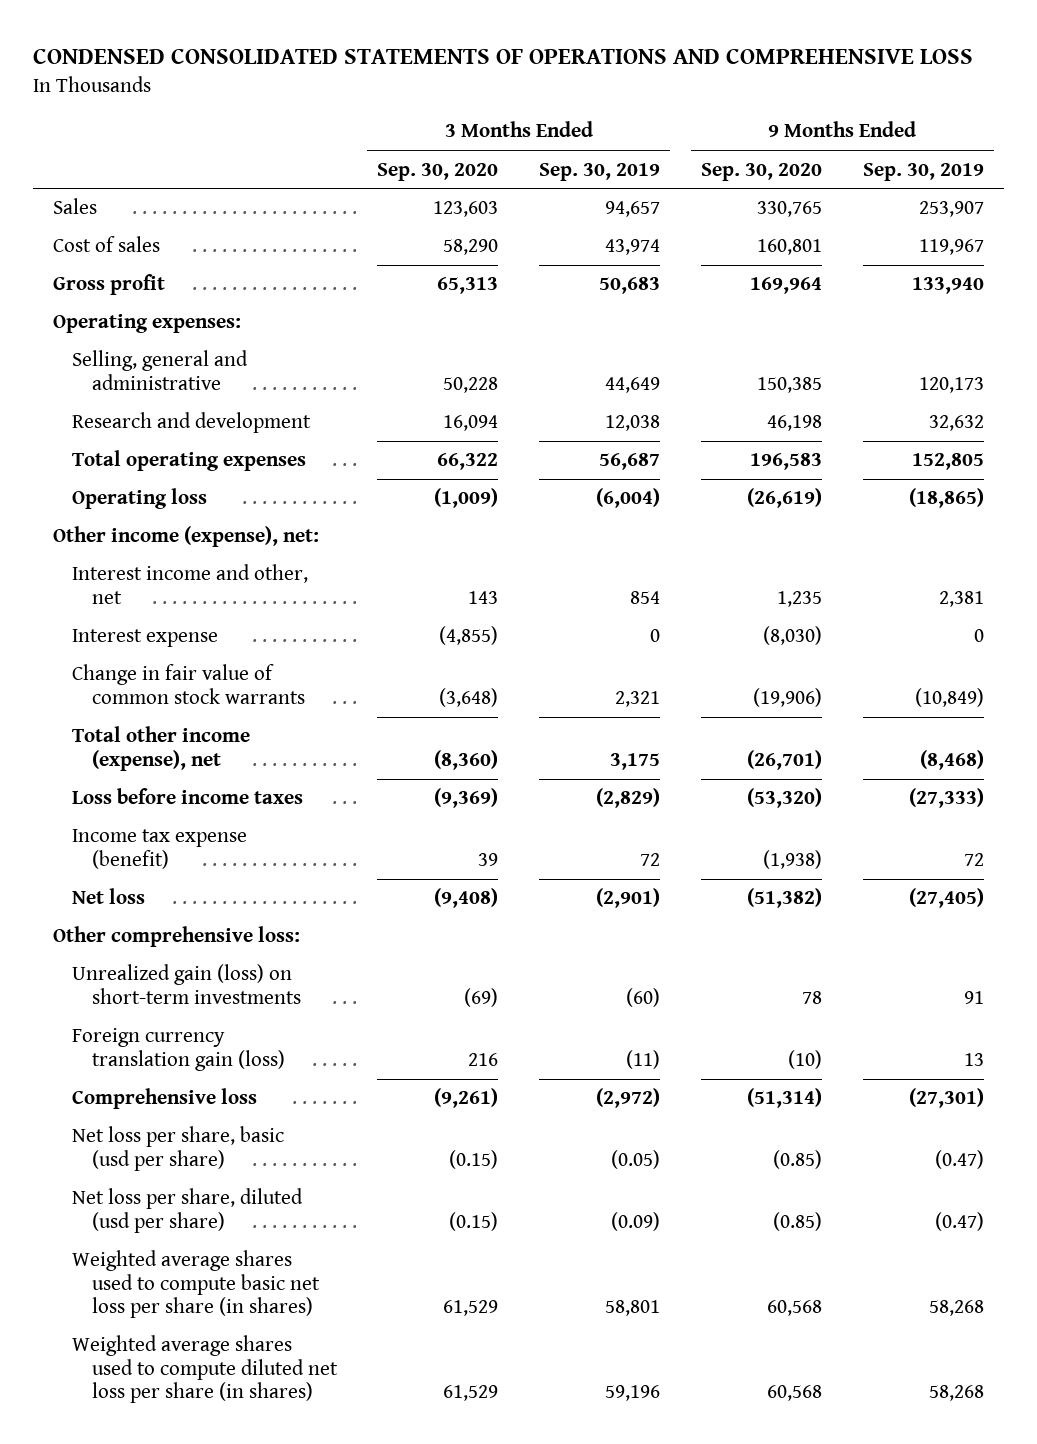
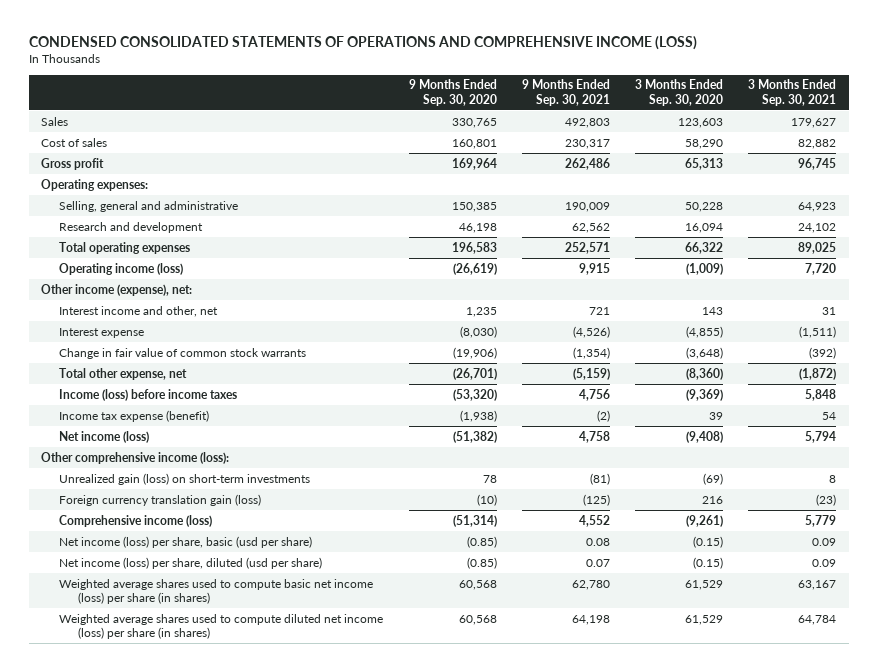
- CONDENSED CONSOLIDATED STATEMENTS OF OPERATIONS AND COMPREHENSIVE LOSS
+ CONDENSED CONSOLIDATED STATEMENTS OF OPERATIONS AND COMPREHENSIVE INCOME (LOSS)
- | 3 Months Ended Sep. 30, 2020 | 3 Months Ended Sep. 30, 2019 | 9 Months Ended Sep. 30, 2020 | 9 Months Ended Sep. 30, 2019
+ | 9 Months Ended Sep. 30, 2020 | 9 Months Ended Sep. 30, 2021 | 3 Months Ended Sep. 30, 2020 | 3 Months Ended Sep. 30, 2021
- Operating loss | (1,009) | (6,004) | (26,619) | (18,865)
+ Operating income (loss) | (26,619) | 9,915 | (1,009) | 7,720
- Total other income (expense), net | (8,360) | 3,175 | (26,701) | (8,468)
- Loss before income taxes | (9,369) | (2,829) | (53,320) | (27,333)
+ Total other expense, net | (26,701) | (5,159) | (8,360) | (1,872)
+ Income (loss) before income taxes | (53,320) | 4,756 | (9,369) | 5,848
- Net loss | (9,408) | (2,901) | (51,382) | (27,405)
- Other comprehensive loss:
+ Net income (loss) | (51,382) | 4,758 | (9,408) | 5,794
+ Other comprehensive income (loss):
- Comprehensive loss | (9,261) | (2,972) | (51,314) | (27,301)
- Net loss per share, basic (usd per share) | (0.15) | (0.05) | (0.85) | (0.47)
- Net loss per share, diluted (usd per share) | (0.15) | (0.09) | (0.85) | (0.47)
- Weighted average shares used to compute basic net loss per share (in shares) | 61,529 | 58,801 | 60,568 | 58,268
- Weighted average shares used to compute diluted net loss per share (in shares) | 61,529 | 59,196 | 60,568 | 58,268
+ Comprehensive income (loss) | (51,314) | 4,552 | (9,261) | 5,779
+ Net income (loss) per share, basic (usd per share) | (0.85) | 0.08 | (0.15) | 0.09
+ Net income (loss) per share, diluted (usd per share) | (0.85) | 0.07 | (0.15) | 0.09
+ Weighted average shares used to compute basic net income (loss) per share (in shares) | 60,568 | 62,780 | 61,529 | 63,167
+ Weighted average shares used to compute diluted net income (loss) per share (in shares) | 60,568 | 64,198 | 61,529 | 64,784

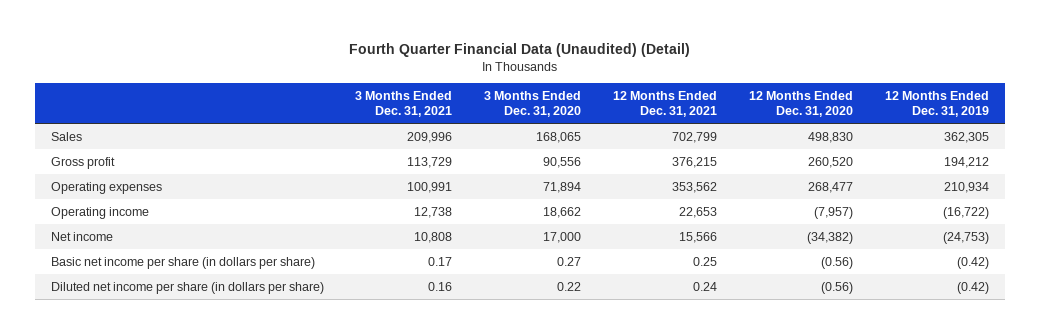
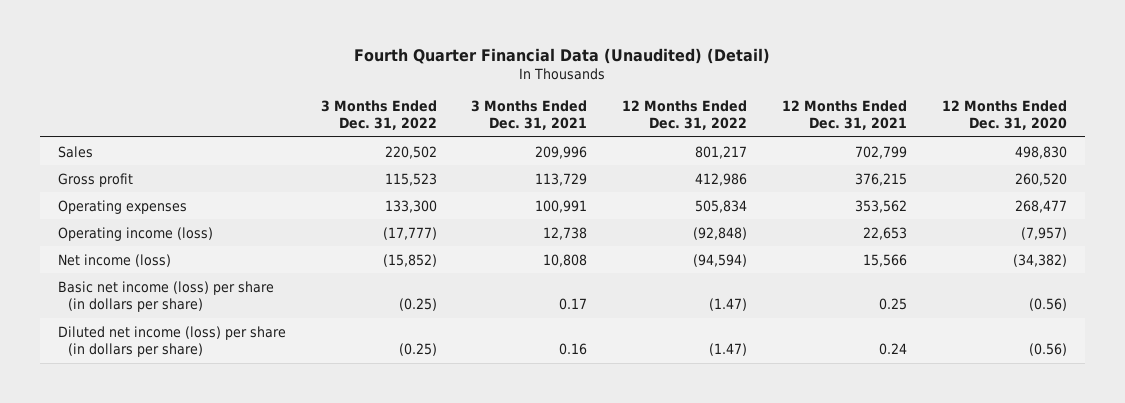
- | 3 Months Ended Dec. 31, 2021 | 3 Months Ended Dec. 31, 2020 | 12 Months Ended Dec. 31, 2021 | 12 Months Ended Dec. 31, 2020 | 12 Months Ended Dec. 31, 2019
+ | 3 Months Ended Dec. 31, 2022 | 3 Months Ended Dec. 31, 2021 | 12 Months Ended Dec. 31, 2022 | 12 Months Ended Dec. 31, 2021 | 12 Months Ended Dec. 31, 2020
- Operating income | 12,738 | 18,662 | 22,653 | (7,957) | (16,722)
- Net income | 10,808 | 17,000 | 15,566 | (34,382) | (24,753)
- Basic net income per share (in dollars per share) | 0.17 | 0.27 | 0.25 | (0.56) | (0.42)
- Diluted net income per share (in dollars per share) | 0.16 | 0.22 | 0.24 | (0.56) | (0.42)
+ Operating income (loss) | (17,777) | 12,738 | (92,848) | 22,653 | (7,957)
+ Net income (loss) | (15,852) | 10,808 | (94,594) | 15,566 | (34,382)
+ Basic net income (loss) per share (in dollars per share) | (0.25) | 0.17 | (1.47) | 0.25 | (0.56)
+ Diluted net income (loss) per share (in dollars per share) | (0.25) | 0.16 | (1.47) | 0.24 | (0.56)

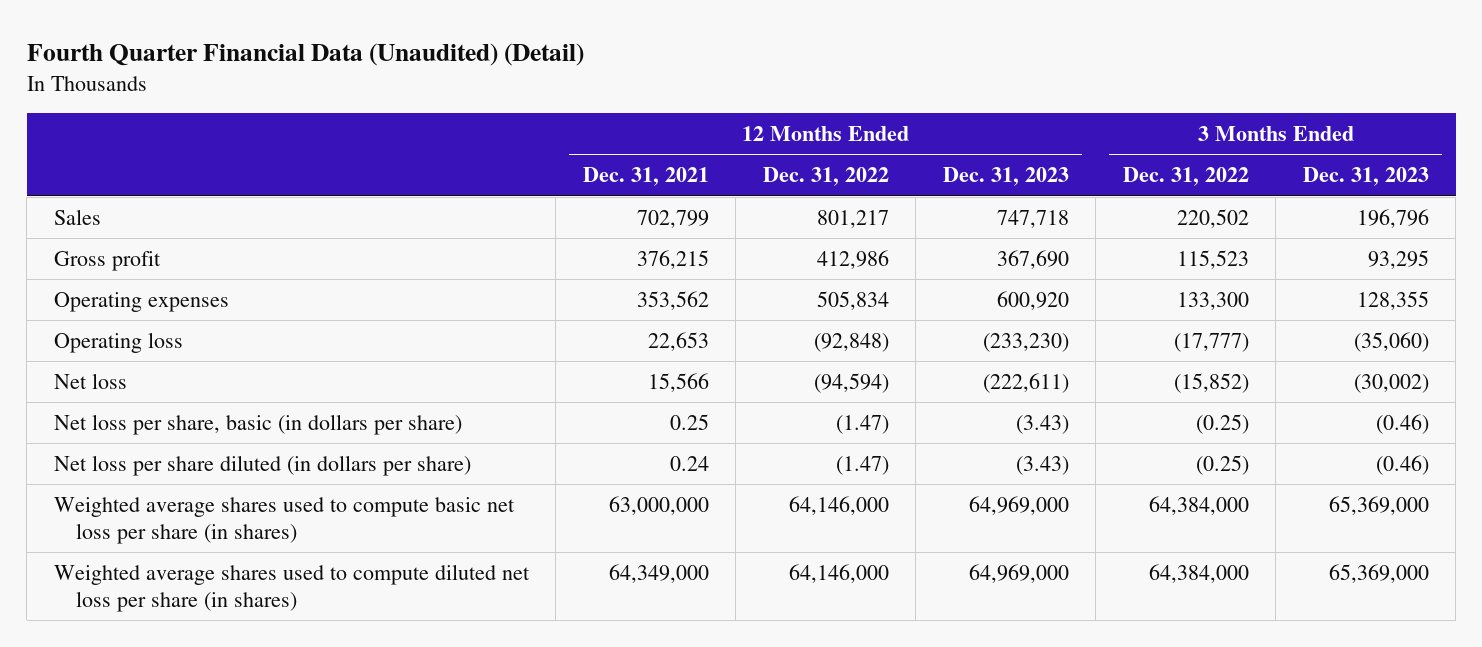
- | 3 Months Ended Dec. 31, 2022 | 3 Months Ended Dec. 31, 2021 | 12 Months Ended Dec. 31, 2022 | 12 Months Ended Dec. 31, 2021 | 12 Months Ended Dec. 31, 2020
+ | 12 Months Ended Dec. 31, 2021 | 12 Months Ended Dec. 31, 2022 | 12 Months Ended Dec. 31, 2023 | 3 Months Ended Dec. 31, 2022 | 3 Months Ended Dec. 31, 2023
- Operating income (loss) | (17,777) | 12,738 | (92,848) | 22,653 | (7,957)
- Net income (loss) | (15,852) | 10,808 | (94,594) | 15,566 | (34,382)
- Basic net income (loss) per share (in dollars per share) | (0.25) | 0.17 | (1.47) | 0.25 | (0.56)
- Diluted net income (loss) per share (in dollars per share) | (0.25) | 0.16 | (1.47) | 0.24 | (0.56)
+ Operating loss | 22,653 | (92,848) | (233,230) | (17,777) | (35,060)
+ Net loss | 15,566 | (94,594) | (222,611) | (15,852) | (30,002)
+ Net loss per share, basic (in dollars per share) | 0.25 | (1.47) | (3.43) | (0.25) | (0.46)
+ Net loss per share diluted (in dollars per share) | 0.24 | (1.47) | (3.43) | (0.25) | (0.46)
+ Weighted average shares used to compute basic net loss per share (in shares) | 63,000,000 | 64,146,000 | 64,969,000 | 64,384,000 | 65,369,000
+ Weighted average shares used to compute diluted net loss per share (in shares) | 64,349,000 | 64,146,000 | 64,969,000 | 64,384,000 | 65,369,000

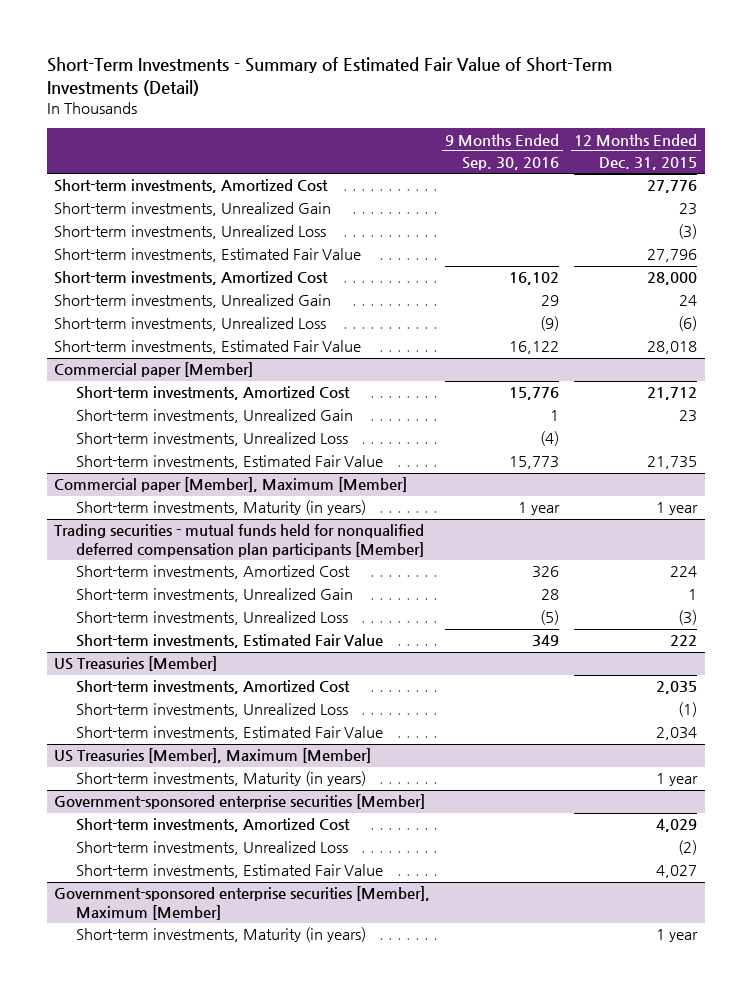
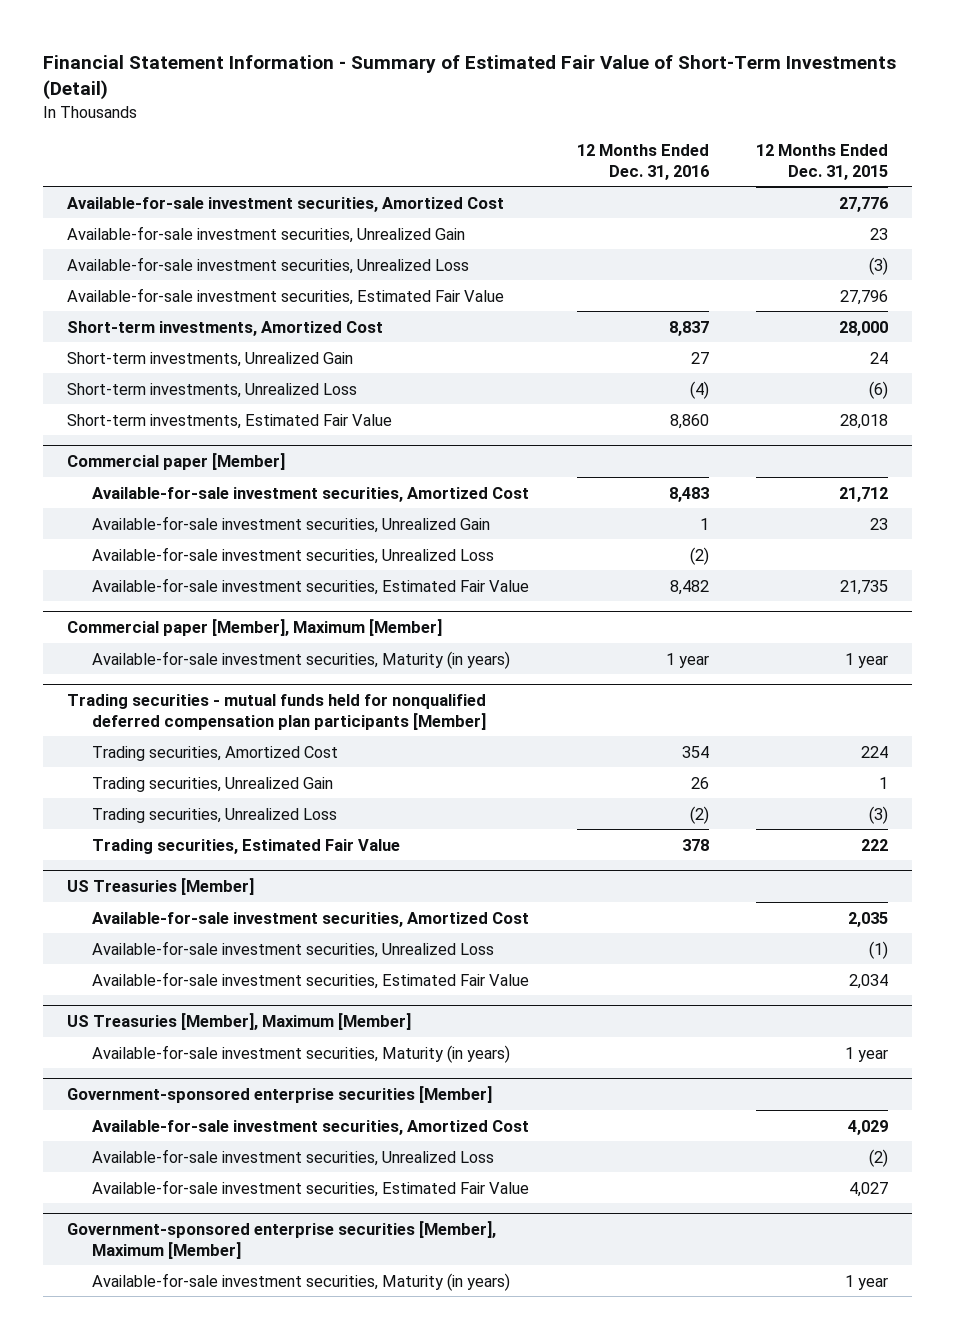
- Short-Term Investments - Summary of Estimated Fair Value of Short-Term Investments (Detail)
+ Financial Statement Information - Summary of Estimated Fair Value of Short-Term Investments (Detail)
- | 9 Months Ended Sep. 30, 2016 | 12 Months Ended Dec. 31, 2015
+ | 12 Months Ended Dec. 31, 2016 | 12 Months Ended Dec. 31, 2015
- Short-term investments, Amortized Cost | | 27,776
- Short-term investments, Unrealized Gain | | 23
- Short-term investments, Unrealized Loss | | (3)
- Short-term investments, Estimated Fair Value | | 27,796
+ Available-for-sale investment securities, Amortized Cost | | 27,776
+ Available-for-sale investment securities, Unrealized Gain | | 23
+ Available-for-sale investment securities, Unrealized Loss | | (3)
+ Available-for-sale investment securities, Estimated Fair Value | | 27,796
@ Commercial paper [Member]
- Short-term investments, Amortized Cost | 15,776 | 21,712
- Short-term investments, Unrealized Gain | 1 | 23
- Short-term investments, Unrealized Loss | (4) |
- Short-term investments, Estimated Fair Value | 15,773 | 21,735
+ Available-for-sale investment securities, Amortized Cost | 8,483 | 21,712
+ Available-for-sale investment securities, Unrealized Gain | 1 | 23
+ Available-for-sale investment securities, Unrealized Loss | (2) |
+ Available-for-sale investment securities, Estimated Fair Value | 8,482 | 21,735
@ Commercial paper [Member], Maximum [Member]
- Short-term investments, Maturity (in years) | 1 year | 1 year
+ Available-for-sale investment securities, Maturity (in years) | 1 year | 1 year
@ Trading securities - mutual funds held for nonqualified deferred compensation plan participants [Member]
- Short-term investments, Amortized Cost | 326 | 224
- Short-term investments, Unrealized Gain | 28 | 1
- Short-term investments, Unrealized Loss | (5) | (3)
- Short-term investments, Estimated Fair Value | 349 | 222
+ Trading securities, Amortized Cost | 354 | 224
+ Trading securities, Unrealized Gain | 26 | 1
+ Trading securities, Unrealized Loss | (2) | (3)
+ Trading securities, Estimated Fair Value | 378 | 222
@ US Treasuries [Member]
- Short-term investments, Amortized Cost | | 2,035
- Short-term investments, Unrealized Loss | | (1)
- Short-term investments, Estimated Fair Value | | 2,034
+ Available-for-sale investment securities, Amortized Cost | | 2,035
+ Available-for-sale investment securities, Unrealized Loss | | (1)
+ Available-for-sale investment securities, Estimated Fair Value | | 2,034
@ US Treasuries [Member], Maximum [Member]
- Short-term investments, Maturity (in years) | | 1 year
+ Available-for-sale investment securities, Maturity (in years) | | 1 year
@ Government-sponsored enterprise securities [Member]
- Short-term investments, Amortized Cost | | 4,029
- Short-term investments, Unrealized Loss | | (2)
- Short-term investments, Estimated Fair Value | | 4,027
+ Available-for-sale investment securities, Amortized Cost | | 4,029
+ Available-for-sale investment securities, Unrealized Loss | | (2)
+ Available-for-sale investment securities, Estimated Fair Value | | 4,027
@ Government-sponsored enterprise securities [Member], Maximum [Member]
- Short-term investments, Maturity (in years) | | 1 year
+ Available-for-sale investment securities, Maturity (in years) | | 1 year

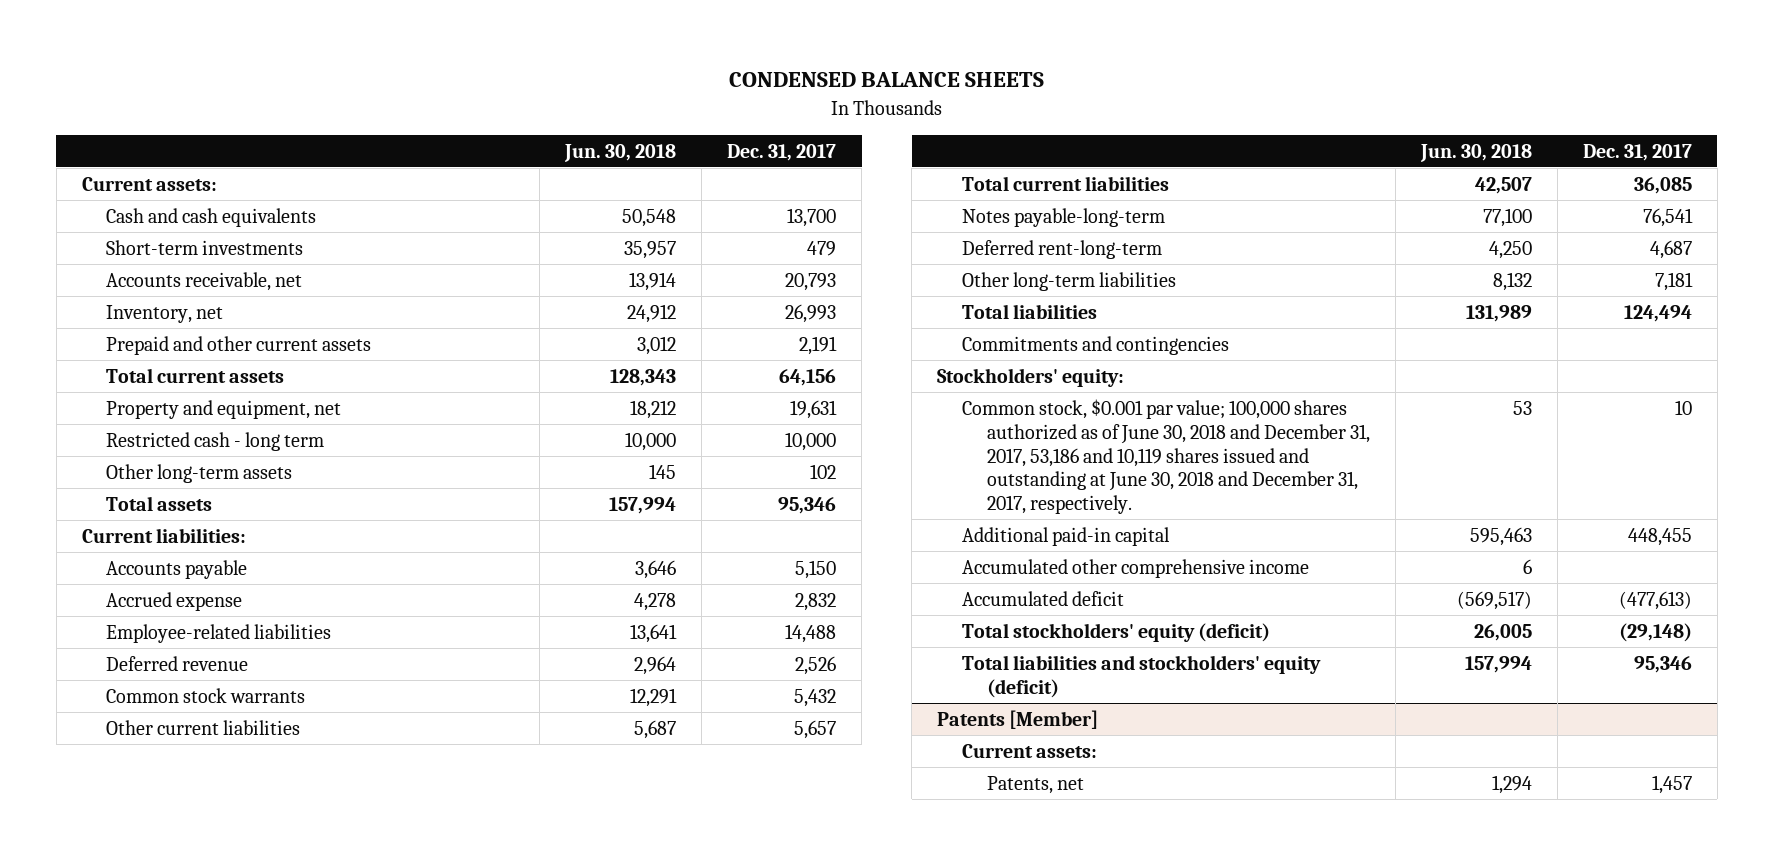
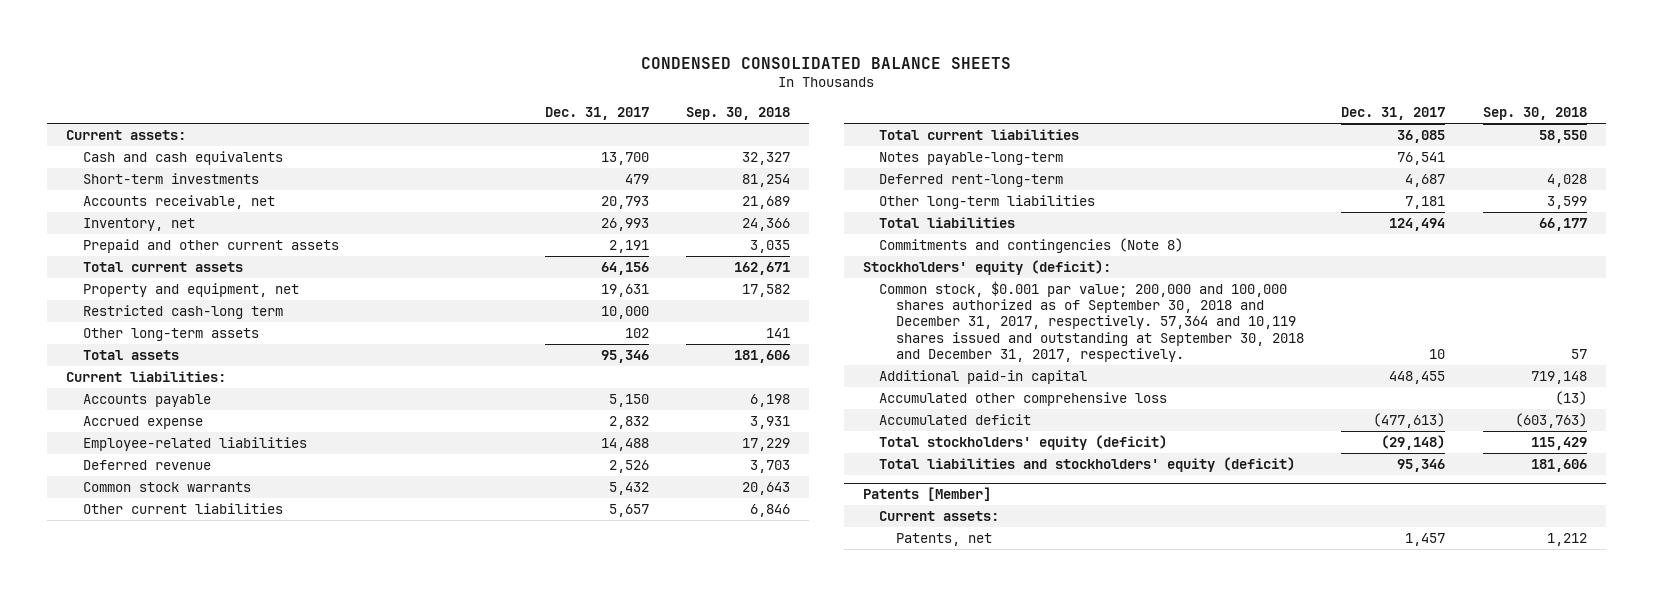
- CONDENSED BALANCE SHEETS
+ CONDENSED CONSOLIDATED BALANCE SHEETS
- | Jun. 30, 2018 | Dec. 31, 2017
+ | Dec. 31, 2017 | Sep. 30, 2018
- Restricted cash - long term | 10,000 | 10,000
+ Restricted cash-long term | 10,000 |
- Commitments and contingencies
- Stockholders' equity:
- Common stock, $0.001 par value; 100,000 shares authorized as of June 30, 2018 and December 31, 2017, 53,186 and 10,119 shares issued and outstanding at June 30, 2018 and December 31, 2017, respectively. | 53 | 10
+ Commitments and contingencies (Note 8)
+ Stockholders' equity (deficit):
+ Common stock, $0.001 par value; 200,000 and 100,000 shares authorized as of September 30, 2018 and December 31, 2017, respectively. 57,364 and 10,119 shares issued and outstanding at September 30, 2018 and December 31, 2017, respectively. | 10 | 57
- Accumulated other comprehensive income | 6 |
+ Accumulated other comprehensive loss | | (13)

